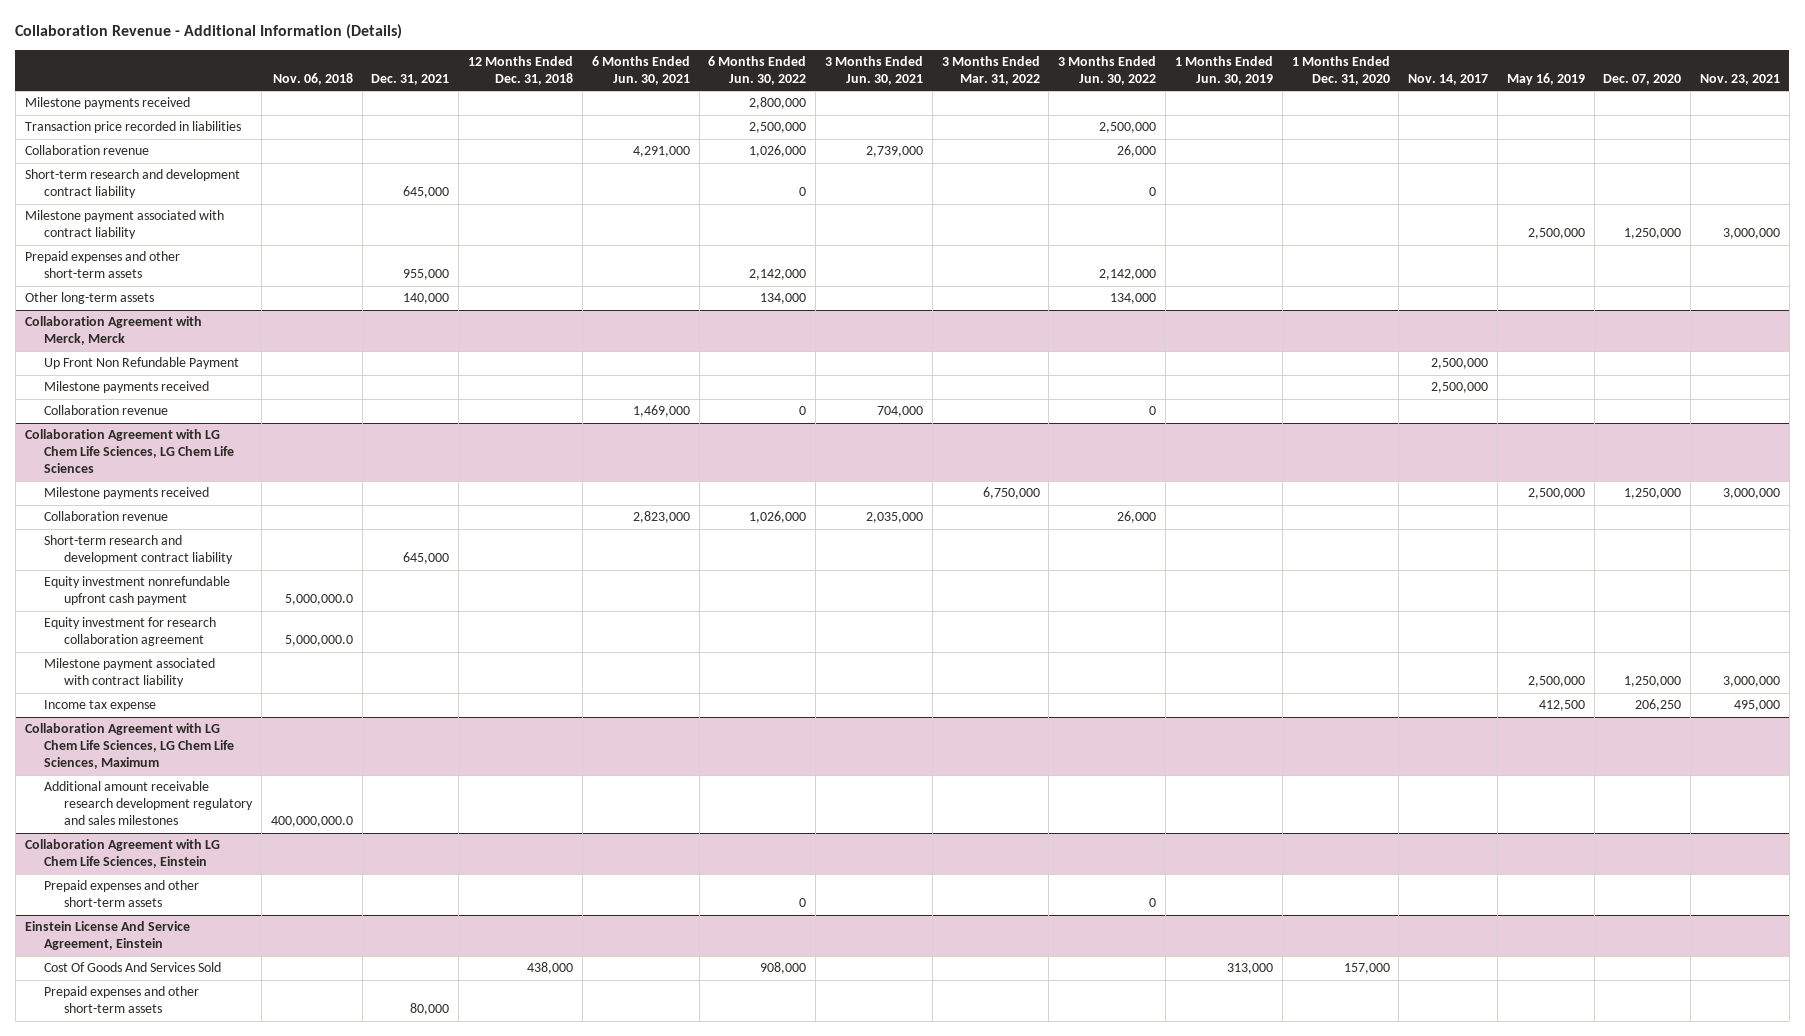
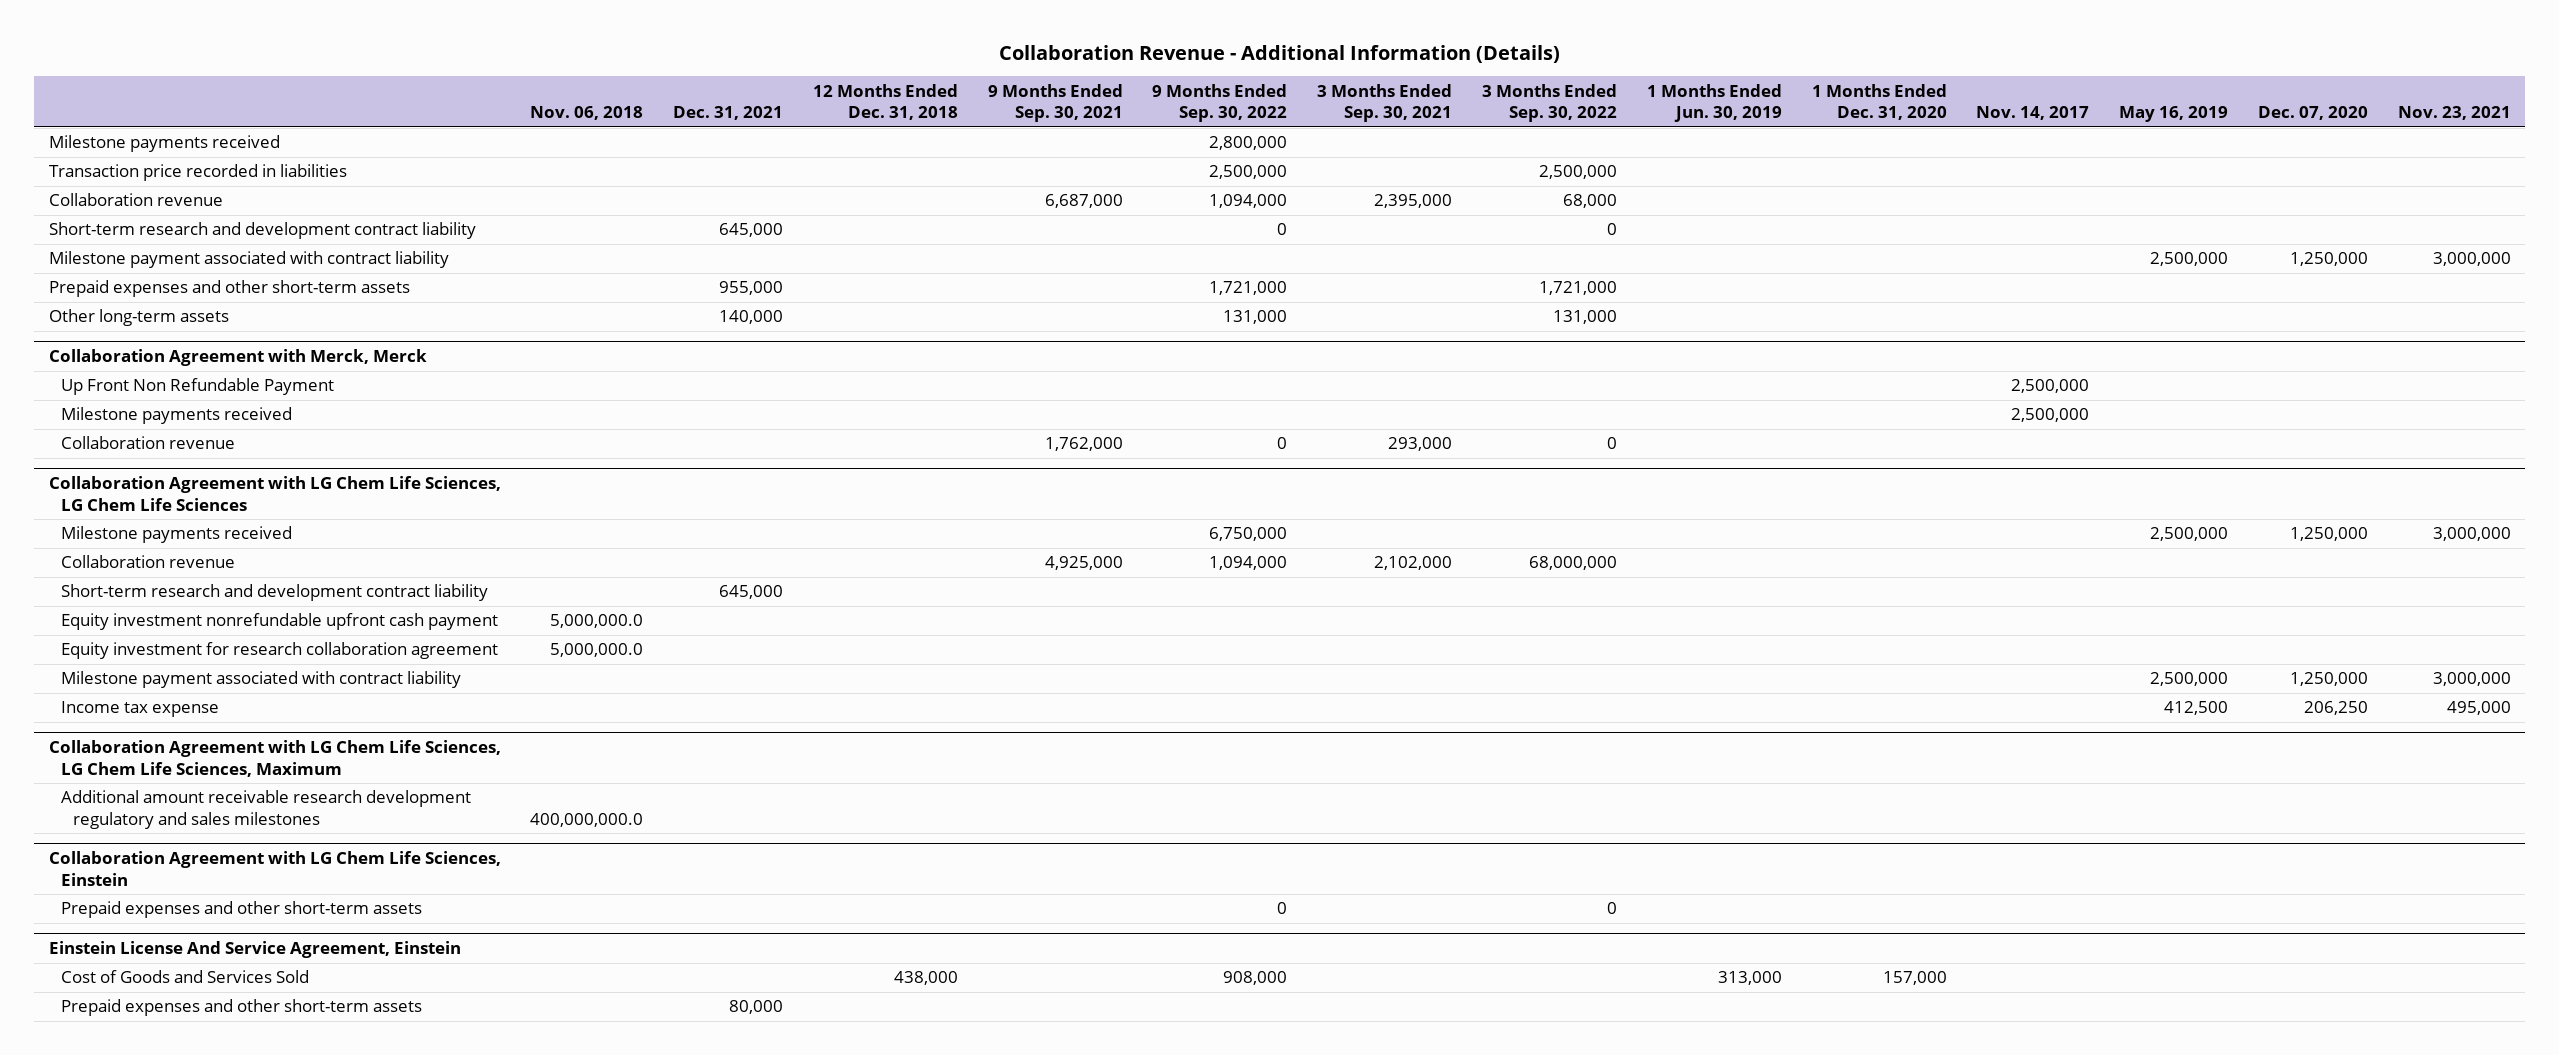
- | Nov. 06, 2018 | Dec. 31, 2021 | 12 Months Ended Dec. 31, 2018 | 6 Months Ended Jun. 30, 2021 | 6 Months Ended Jun. 30, 2022 | 3 Months Ended Jun. 30, 2021 | 3 Months Ended Mar. 31, 2022 | 3 Months Ended Jun. 30, 2022 | 1 Months Ended Jun. 30, 2019 | 1 Months Ended Dec. 31, 2020 | Nov. 14, 2017 | May 16, 2019 | Dec. 07, 2020 | Nov. 23, 2021
+ | Nov. 06, 2018 | Dec. 31, 2021 | 12 Months Ended Dec. 31, 2018 | 9 Months Ended Sep. 30, 2021 | 9 Months Ended Sep. 30, 2022 | 3 Months Ended Sep. 30, 2021 | 3 Months Ended Sep. 30, 2022 | 1 Months Ended Jun. 30, 2019 | 1 Months Ended Dec. 31, 2020 | Nov. 14, 2017 | May 16, 2019 | Dec. 07, 2020 | Nov. 23, 2021
@ Einstein License And Service Agreement, Einstein
- Cost Of Goods And Services Sold | | | 438,000 | | 908,000 | | | | 313,000 | 157,000 | | | |
+ Cost of Goods and Services Sold | | | 438,000 | | 908,000 | | | 313,000 | 157,000 | | | |

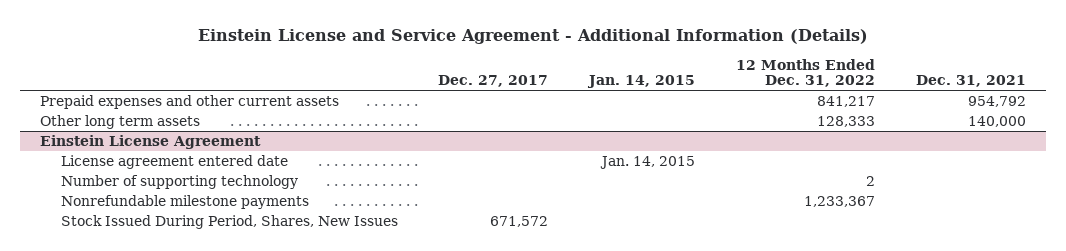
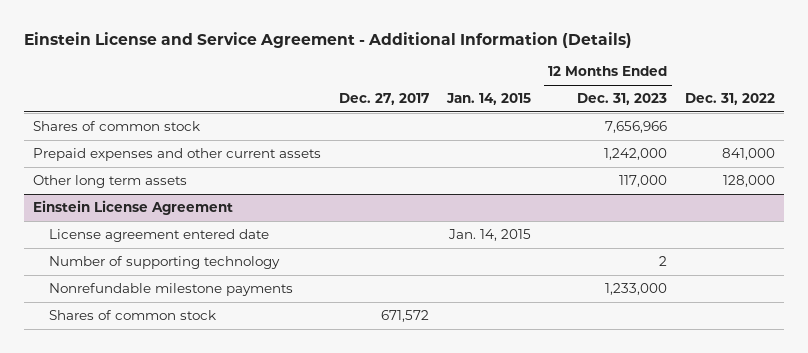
- | Dec. 27, 2017 | Jan. 14, 2015 | 12 Months Ended Dec. 31, 2022 | Dec. 31, 2021
+ | Dec. 27, 2017 | Jan. 14, 2015 | 12 Months Ended Dec. 31, 2023 | Dec. 31, 2022
+ Shares of common stock | | | 7,656,966 |
@ Einstein License Agreement
- Stock Issued During Period, Shares, New Issues | 671,572 | | |
+ Shares of common stock | 671,572 | | |

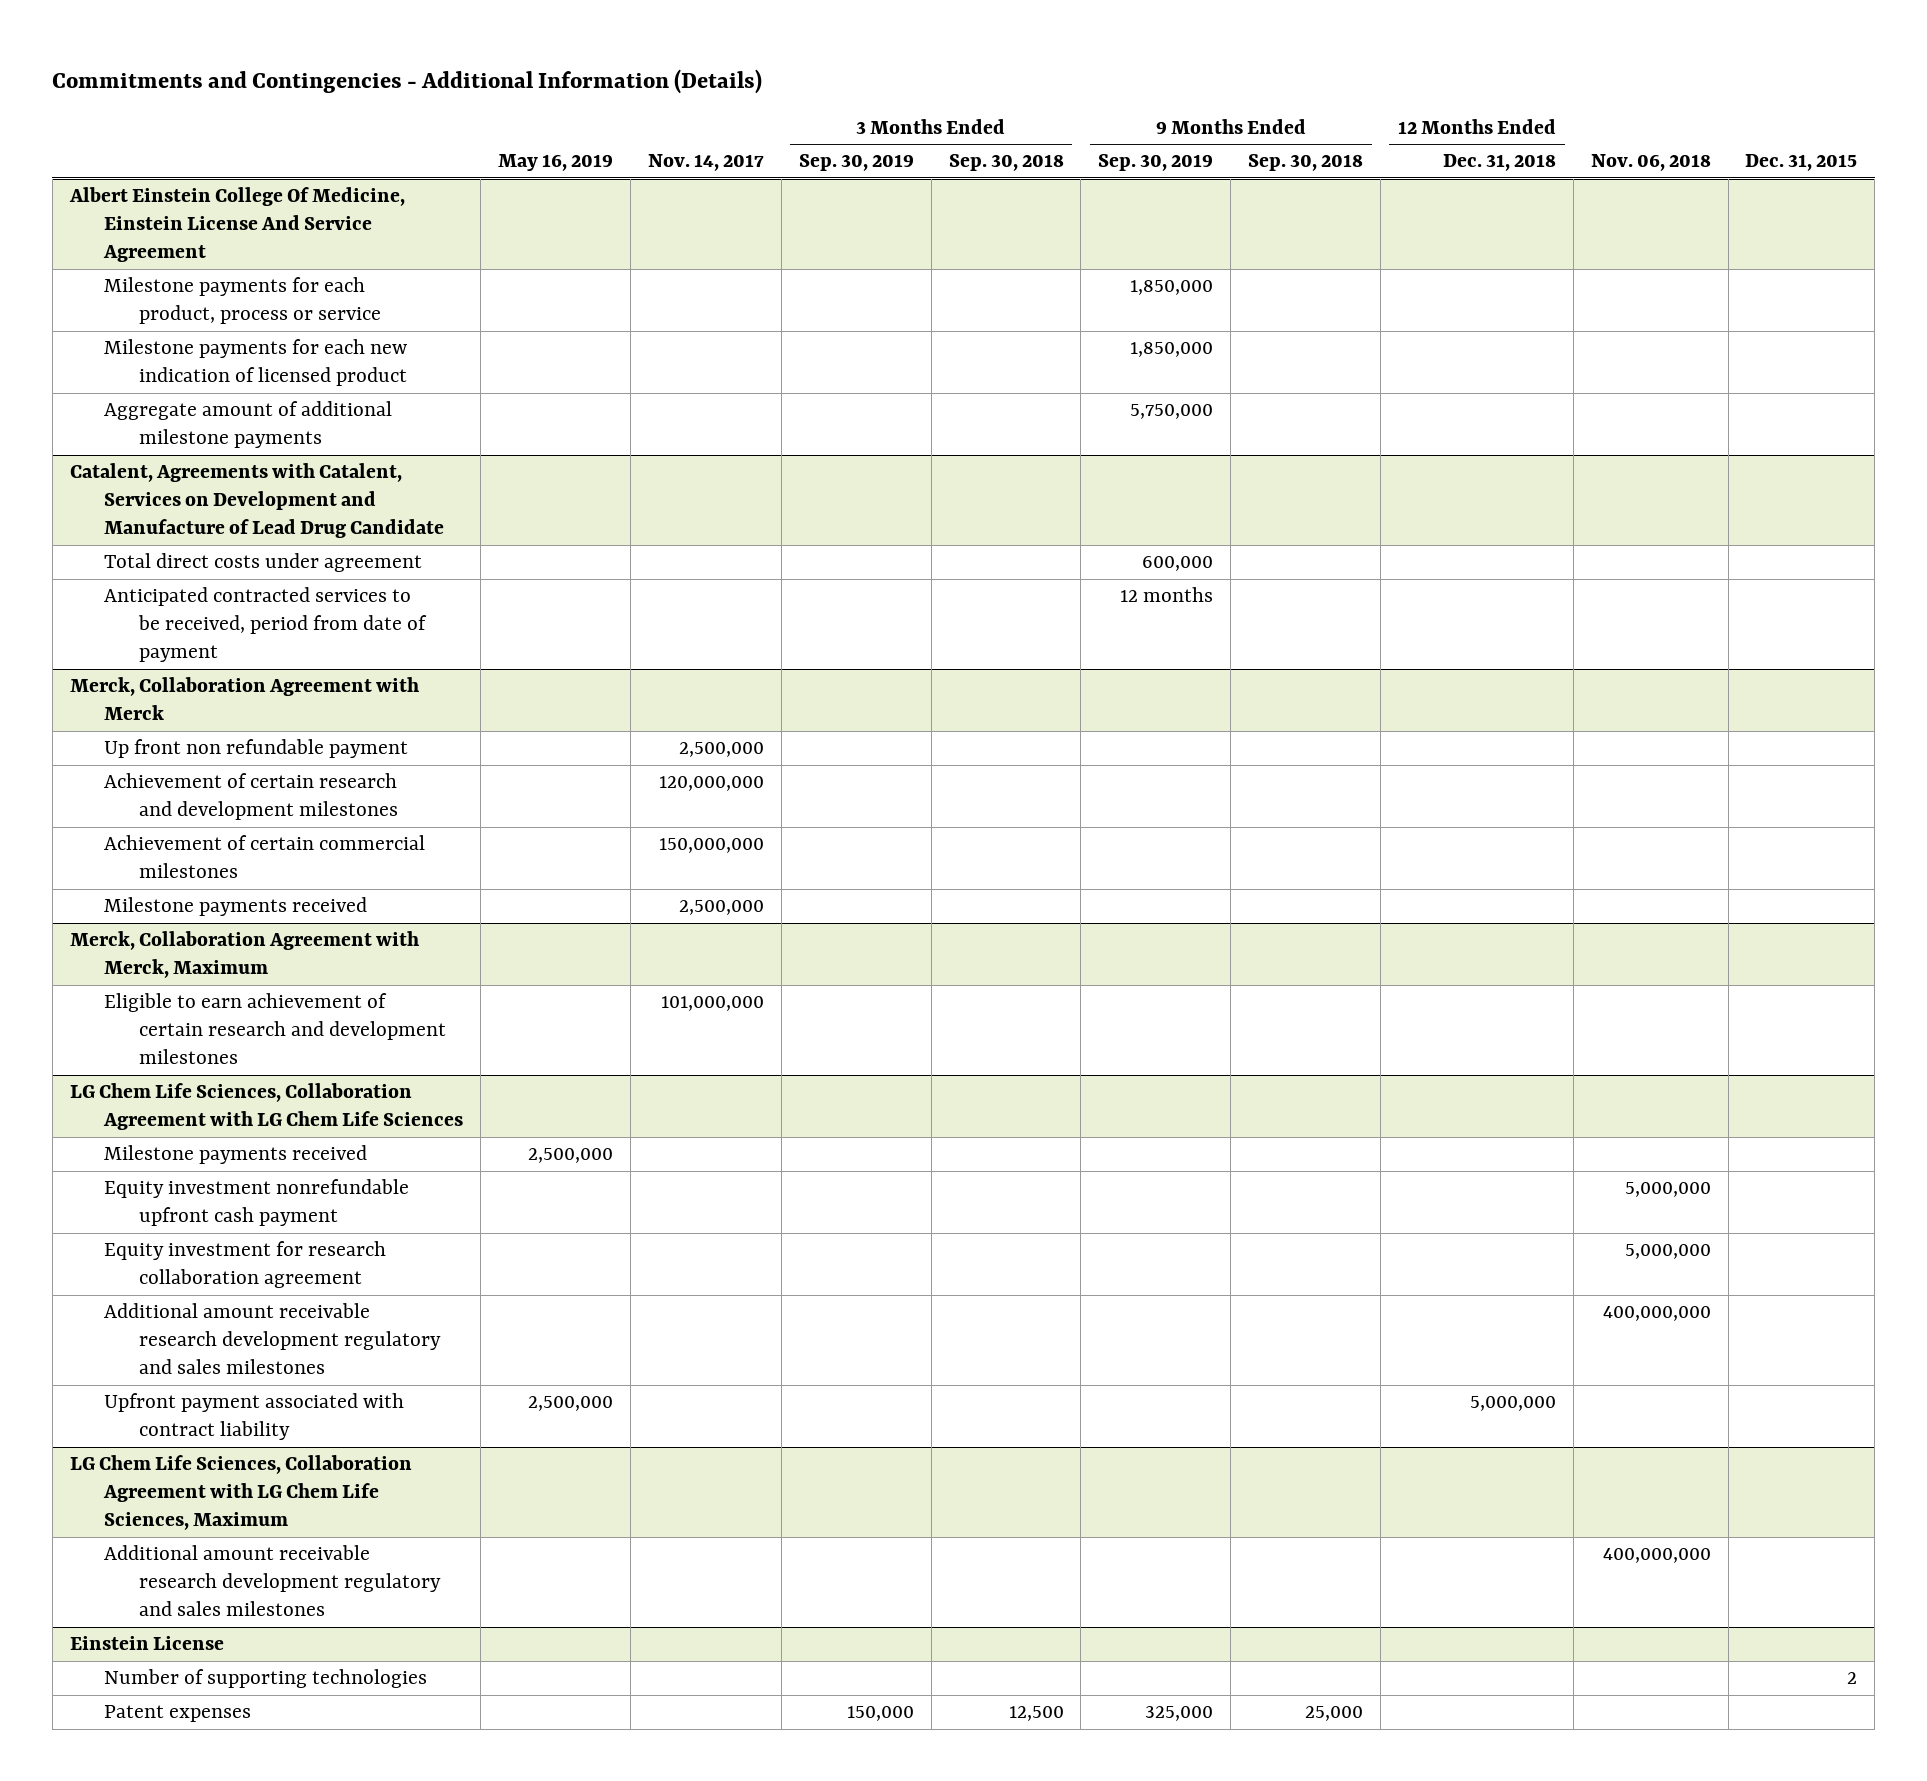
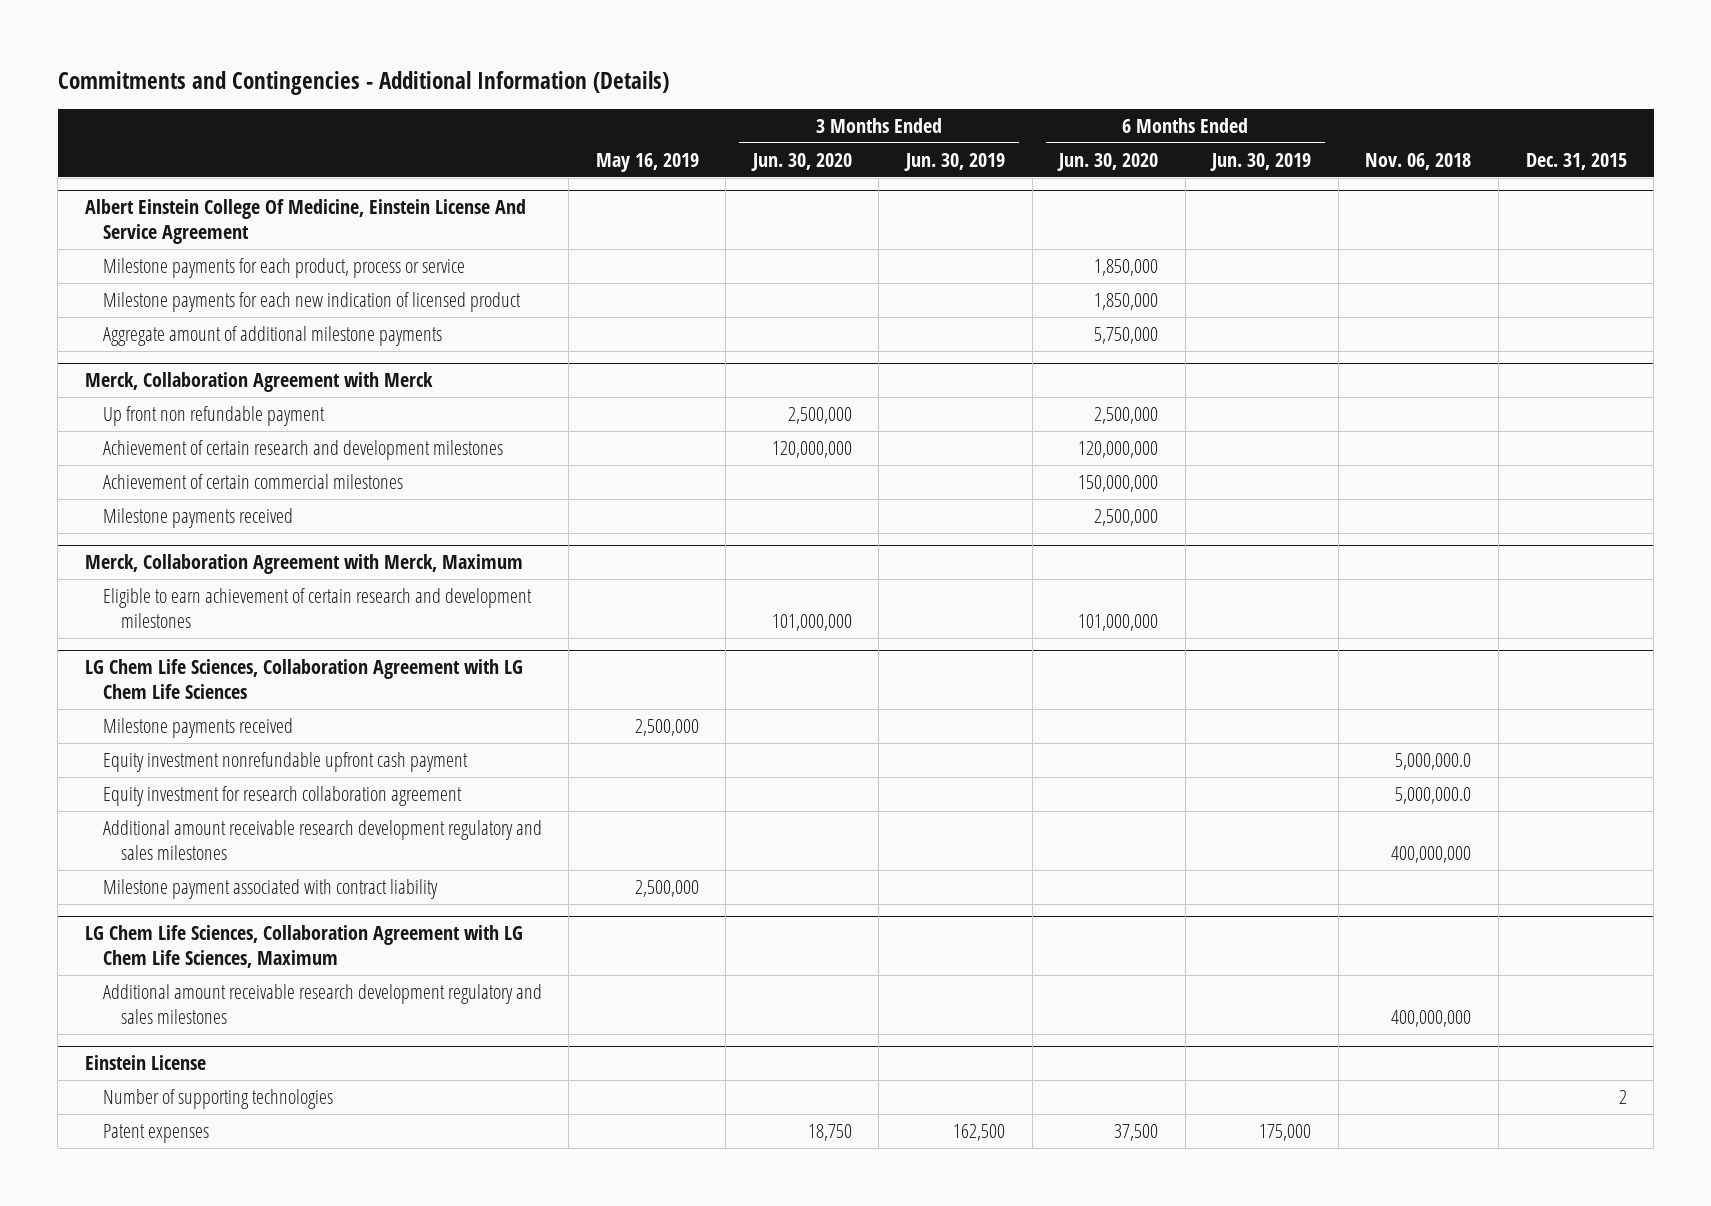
- | May 16, 2019 | Nov. 14, 2017 | 3 Months Ended Sep. 30, 2019 | 3 Months Ended Sep. 30, 2018 | 9 Months Ended Sep. 30, 2019 | 9 Months Ended Sep. 30, 2018 | 12 Months Ended Dec. 31, 2018 | Nov. 06, 2018 | Dec. 31, 2015
+ | May 16, 2019 | 3 Months Ended Jun. 30, 2020 | 3 Months Ended Jun. 30, 2019 | 6 Months Ended Jun. 30, 2020 | 6 Months Ended Jun. 30, 2019 | Nov. 06, 2018 | Dec. 31, 2015
- Catalent, Agreements with Catalent, Services on Development and Manufacture of Lead Drug Candidate
- Total direct costs under agreement | | | | | 600,000 | | | |
- Anticipated contracted services to be received, period from date of payment | | | | | 12 months | | | |
@ LG Chem Life Sciences, Collaboration Agreement with LG Chem Life Sciences
- Equity investment nonrefundable upfront cash payment | | | | | | | | 5,000,000 |
- Equity investment for research collaboration agreement | | | | | | | | 5,000,000 |
+ Equity investment nonrefundable upfront cash payment | | | | | | 5,000,000.0 |
+ Equity investment for research collaboration agreement | | | | | | 5,000,000.0 |
- Upfront payment associated with contract liability | 2,500,000 | | | | | | 5,000,000 | |
+ Milestone payment associated with contract liability | 2,500,000 | | | | | |

